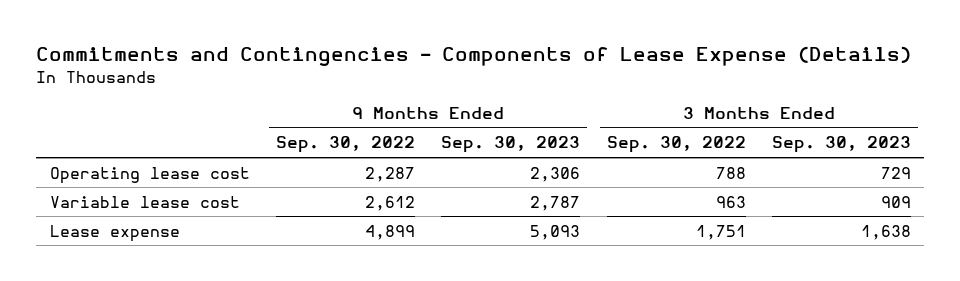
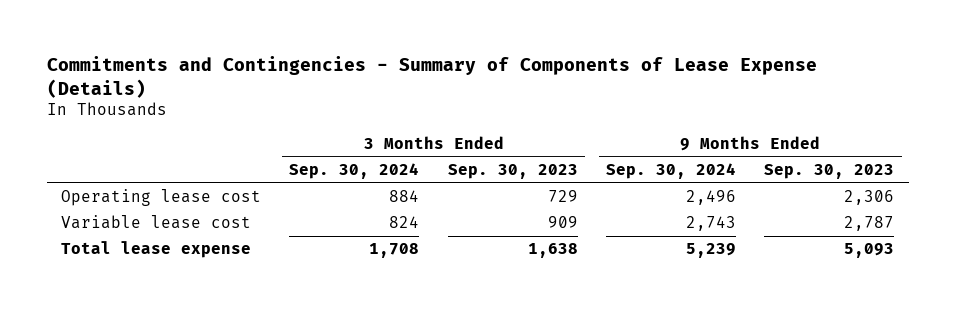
- Commitments and Contingencies - Components of Lease Expense (Details)
+ Commitments and Contingencies - Summary of Components of Lease Expense (Details)
- | 9 Months Ended Sep. 30, 2022 | 9 Months Ended Sep. 30, 2023 | 3 Months Ended Sep. 30, 2022 | 3 Months Ended Sep. 30, 2023
+ | 3 Months Ended Sep. 30, 2024 | 3 Months Ended Sep. 30, 2023 | 9 Months Ended Sep. 30, 2024 | 9 Months Ended Sep. 30, 2023
- Lease expense | 4,899 | 5,093 | 1,751 | 1,638
+ Total lease expense | 1,708 | 1,638 | 5,239 | 5,093

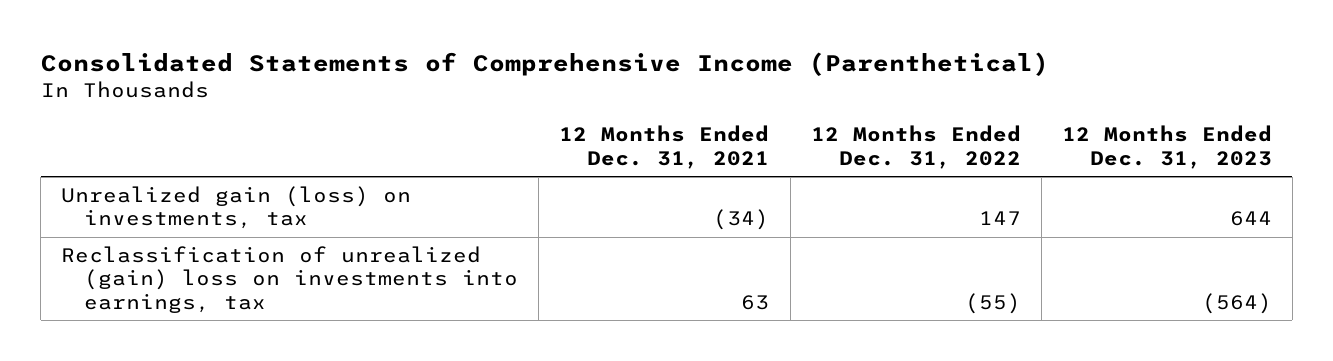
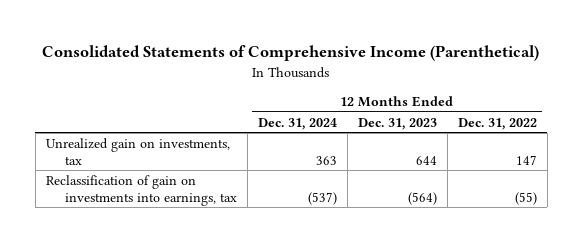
- | 12 Months Ended Dec. 31, 2021 | 12 Months Ended Dec. 31, 2022 | 12 Months Ended Dec. 31, 2023
+ | 12 Months Ended Dec. 31, 2024 | 12 Months Ended Dec. 31, 2023 | 12 Months Ended Dec. 31, 2022
- Unrealized gain (loss) on investments, tax | (34) | 147 | 644
- Reclassification of unrealized (gain) loss on investments into earnings, tax | 63 | (55) | (564)
+ Unrealized gain on investments, tax | 363 | 644 | 147
+ Reclassification of gain on investments into earnings, tax | (537) | (564) | (55)

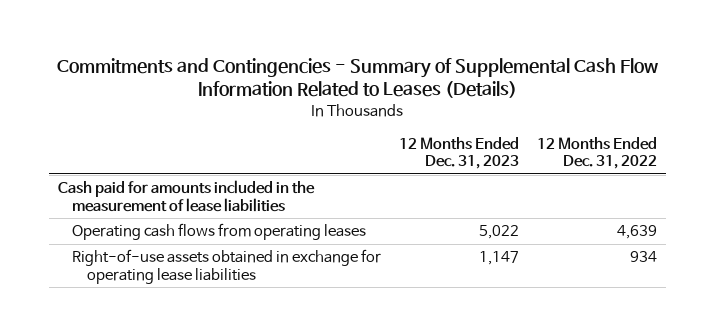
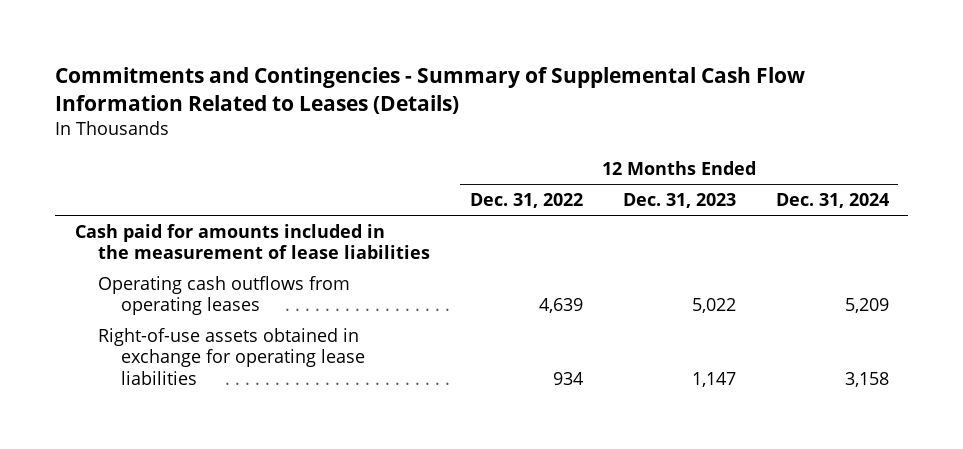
- | 12 Months Ended Dec. 31, 2023 | 12 Months Ended Dec. 31, 2022
+ | 12 Months Ended Dec. 31, 2022 | 12 Months Ended Dec. 31, 2023 | 12 Months Ended Dec. 31, 2024
- Operating cash flows from operating leases | 5,022 | 4,639
+ Operating cash outflows from operating leases | 4,639 | 5,022 | 5,209

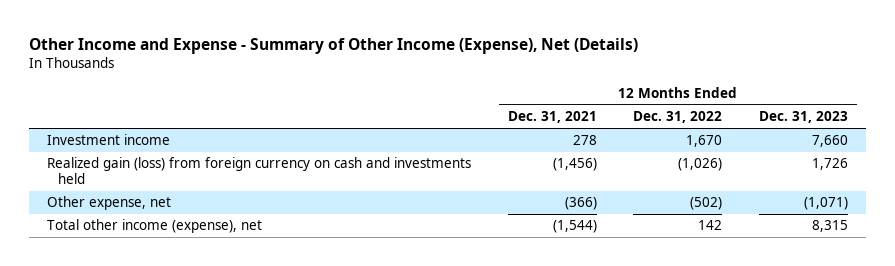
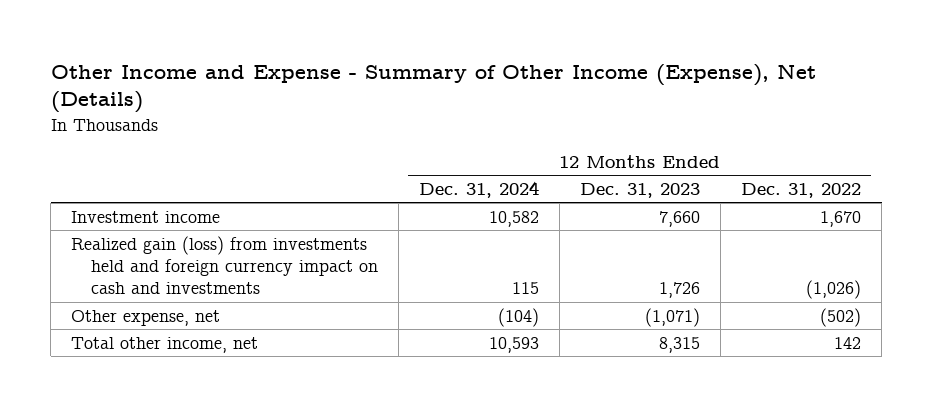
- | 12 Months Ended Dec. 31, 2021 | 12 Months Ended Dec. 31, 2022 | 12 Months Ended Dec. 31, 2023
+ | 12 Months Ended Dec. 31, 2024 | 12 Months Ended Dec. 31, 2023 | 12 Months Ended Dec. 31, 2022
- Realized gain (loss) from foreign currency on cash and investments held | (1,456) | (1,026) | 1,726
+ Realized gain (loss) from investments held and foreign currency impact on cash and investments | 115 | 1,726 | (1,026)
- Total other income (expense), net | (1,544) | 142 | 8,315
+ Total other income, net | 10,593 | 8,315 | 142

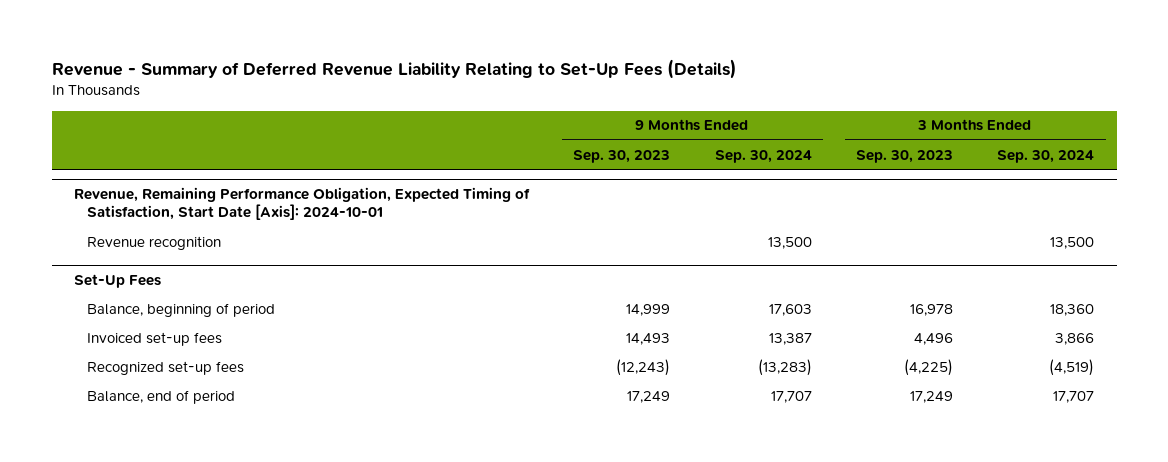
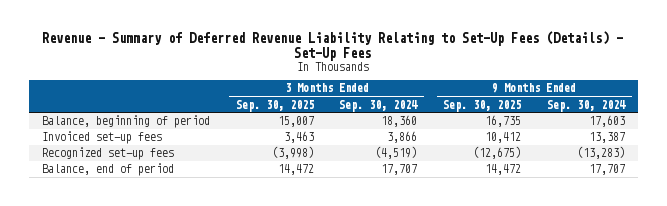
- Revenue - Summary of Deferred Revenue Liability Relating to Set-Up Fees (Details)
+ Revenue - Summary of Deferred Revenue Liability Relating to Set-Up Fees (Details) - Set-Up Fees
- | 9 Months Ended Sep. 30, 2023 | 9 Months Ended Sep. 30, 2024 | 3 Months Ended Sep. 30, 2023 | 3 Months Ended Sep. 30, 2024
+ | 3 Months Ended Sep. 30, 2025 | 3 Months Ended Sep. 30, 2024 | 9 Months Ended Sep. 30, 2025 | 9 Months Ended Sep. 30, 2024
- Revenue, Remaining Performance Obligation, Expected Timing of Satisfaction, Start Date [Axis]: 2024-10-01
- Revenue recognition | | 13,500 | | 13,500
- Set-Up Fees

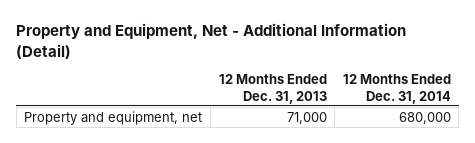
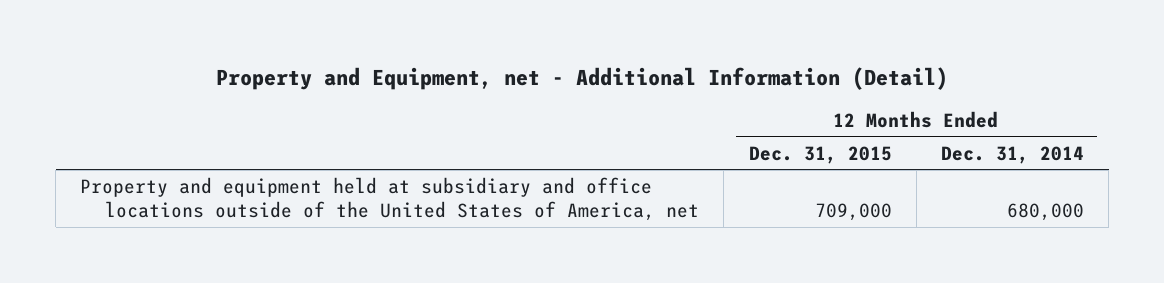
- Property and Equipment, Net - Additional Information (Detail)
+ Property and Equipment, net - Additional Information (Detail)
- | 12 Months Ended Dec. 31, 2013 | 12 Months Ended Dec. 31, 2014
+ | 12 Months Ended Dec. 31, 2015 | 12 Months Ended Dec. 31, 2014
- Property and equipment, net | 71,000 | 680,000
+ Property and equipment held at subsidiary and office locations outside of the United States of America, net | 709,000 | 680,000

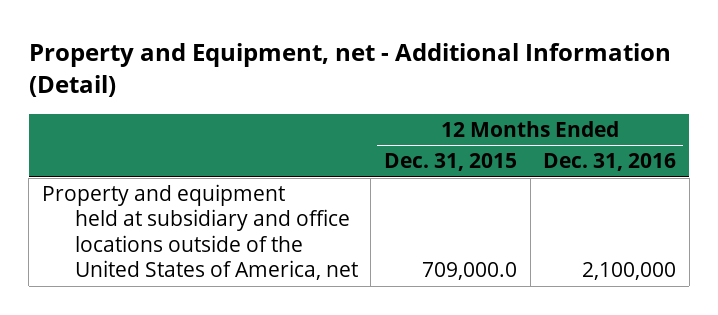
- | 12 Months Ended Dec. 31, 2015 | 12 Months Ended Dec. 31, 2014
+ | 12 Months Ended Dec. 31, 2015 | 12 Months Ended Dec. 31, 2016
- Property and equipment held at subsidiary and office locations outside of the United States of America, net | 709,000 | 680,000
+ Property and equipment held at subsidiary and office locations outside of the United States of America, net | 709,000.0 | 2,100,000

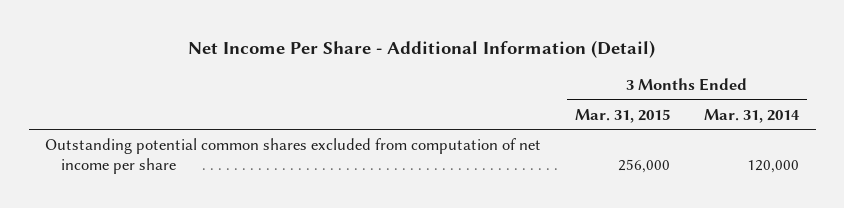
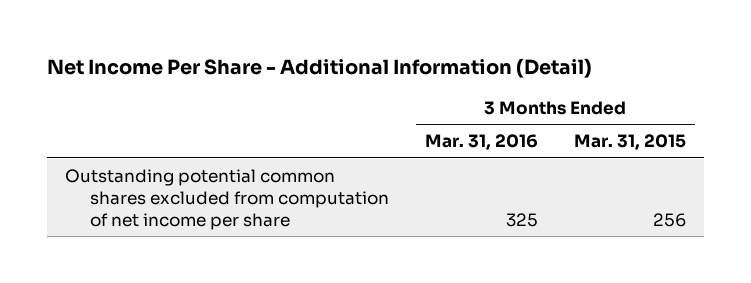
- | 3 Months Ended Mar. 31, 2015 | 3 Months Ended Mar. 31, 2014
+ | 3 Months Ended Mar. 31, 2016 | 3 Months Ended Mar. 31, 2015
- Outstanding potential common shares excluded from computation of net income per share | 256,000 | 120,000
+ Outstanding potential common shares excluded from computation of net income per share | 325 | 256

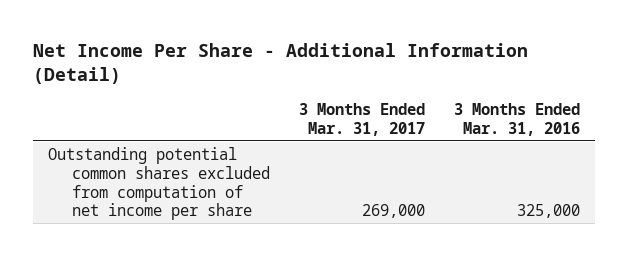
- | 3 Months Ended Mar. 31, 2016 | 3 Months Ended Mar. 31, 2015
+ | 3 Months Ended Mar. 31, 2017 | 3 Months Ended Mar. 31, 2016
- Outstanding potential common shares excluded from computation of net income per share | 325 | 256
+ Outstanding potential common shares excluded from computation of net income per share | 269,000 | 325,000

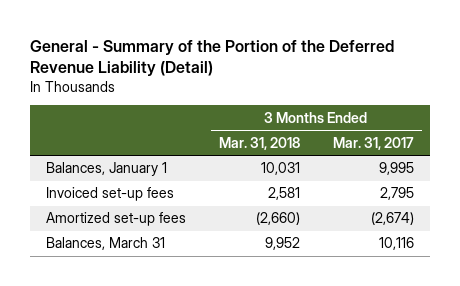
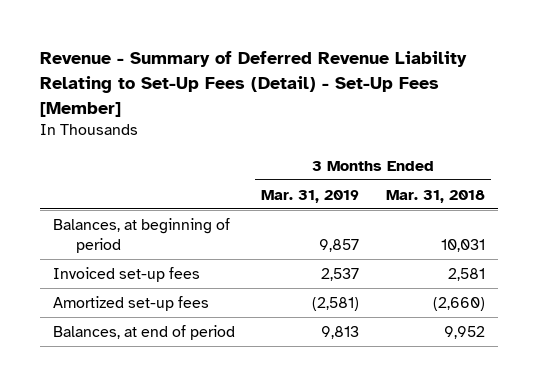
- General - Summary of the Portion of the Deferred Revenue Liability (Detail)
+ Revenue - Summary of Deferred Revenue Liability Relating to Set-Up Fees (Detail) - Set-Up Fees [Member]
- | 3 Months Ended Mar. 31, 2018 | 3 Months Ended Mar. 31, 2017
+ | 3 Months Ended Mar. 31, 2019 | 3 Months Ended Mar. 31, 2018
- Balances, January 1 | 10,031 | 9,995
+ Balances, at beginning of period | 9,857 | 10,031
- Balances, March 31 | 9,952 | 10,116
+ Balances, at end of period | 9,813 | 9,952

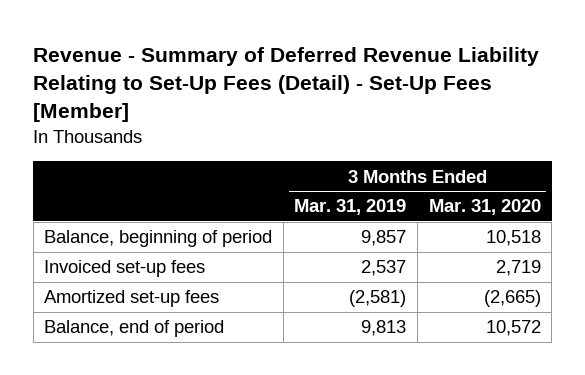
- | 3 Months Ended Mar. 31, 2019 | 3 Months Ended Mar. 31, 2018
+ | 3 Months Ended Mar. 31, 2019 | 3 Months Ended Mar. 31, 2020
- Balances, at beginning of period | 9,857 | 10,031
+ Balance, beginning of period | 9,857 | 10,518
- Balances, at end of period | 9,813 | 9,952
+ Balance, end of period | 9,813 | 10,572

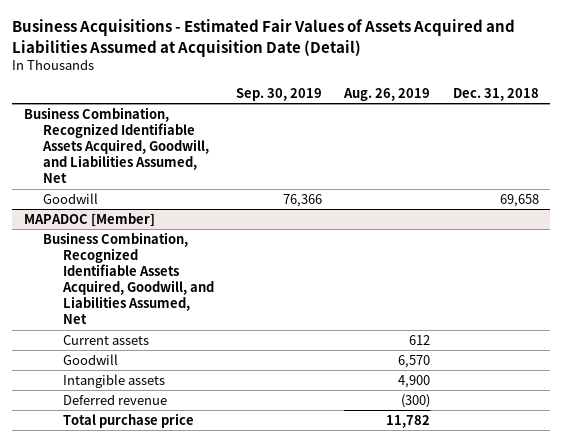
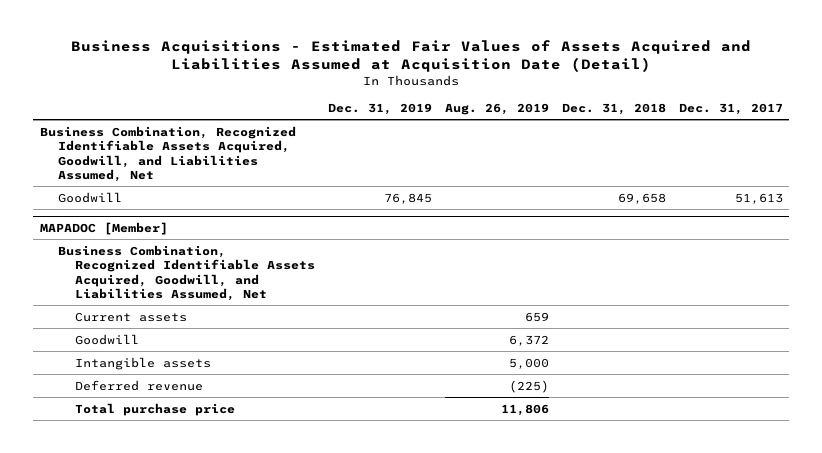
- | Sep. 30, 2019 | Aug. 26, 2019 | Dec. 31, 2018
+ | Dec. 31, 2019 | Aug. 26, 2019 | Dec. 31, 2018 | Dec. 31, 2017
@ MAPADOC [Member]
- Current assets | | 612 |
- Goodwill | | 6,570 |
- Intangible assets | | 4,900 |
- Deferred revenue | | (300) |
- Total purchase price | | 11,782 |
+ Current assets | | 659 | |
+ Goodwill | | 6,372 | |
+ Intangible assets | | 5,000 | |
+ Deferred revenue | | (225) | |
+ Total purchase price | | 11,806 | |

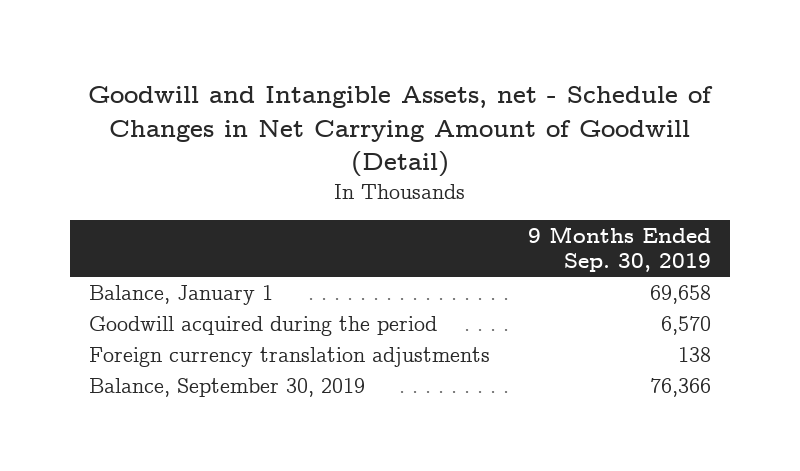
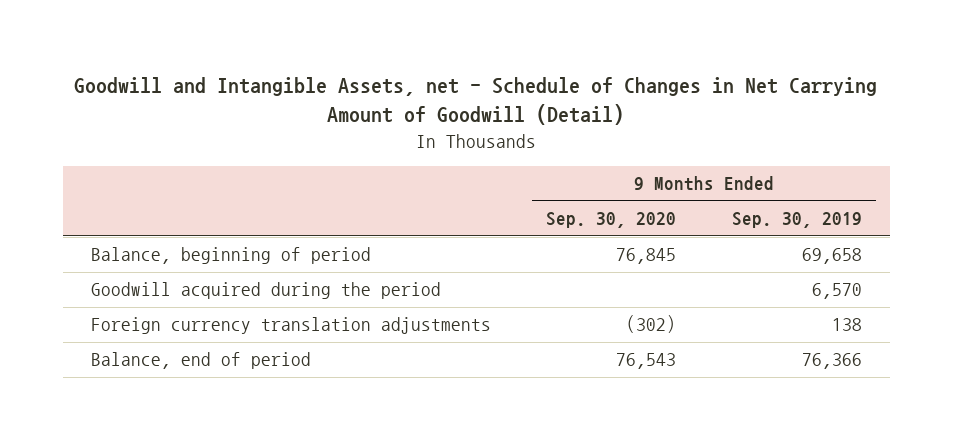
- | 9 Months Ended Sep. 30, 2019
+ | 9 Months Ended Sep. 30, 2020 | 9 Months Ended Sep. 30, 2019
- Balance, January 1 | 69,658
+ Balance, beginning of period | 76,845 | 69,658
- Balance, September 30, 2019 | 76,366
+ Balance, end of period | 76,543 | 76,366

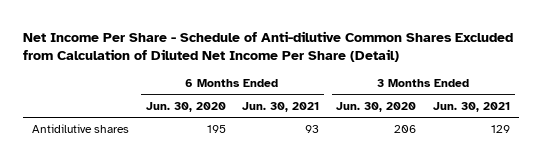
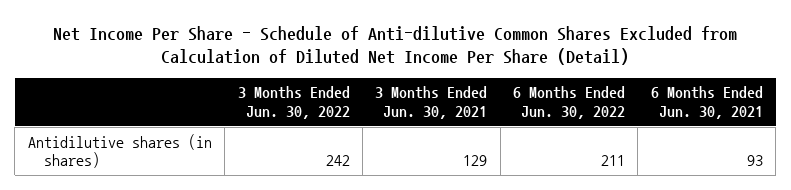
- | 6 Months Ended Jun. 30, 2020 | 6 Months Ended Jun. 30, 2021 | 3 Months Ended Jun. 30, 2020 | 3 Months Ended Jun. 30, 2021
+ | 3 Months Ended Jun. 30, 2022 | 3 Months Ended Jun. 30, 2021 | 6 Months Ended Jun. 30, 2022 | 6 Months Ended Jun. 30, 2021
- Antidilutive shares | 195 | 93 | 206 | 129
+ Antidilutive shares (in shares) | 242 | 129 | 211 | 93

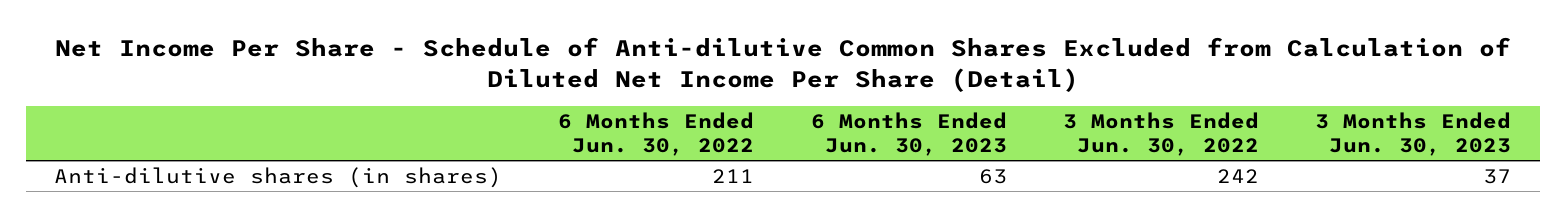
- | 3 Months Ended Jun. 30, 2022 | 3 Months Ended Jun. 30, 2021 | 6 Months Ended Jun. 30, 2022 | 6 Months Ended Jun. 30, 2021
+ | 6 Months Ended Jun. 30, 2022 | 6 Months Ended Jun. 30, 2023 | 3 Months Ended Jun. 30, 2022 | 3 Months Ended Jun. 30, 2023
- Antidilutive shares (in shares) | 242 | 129 | 211 | 93
+ Anti-dilutive shares (in shares) | 211 | 63 | 242 | 37

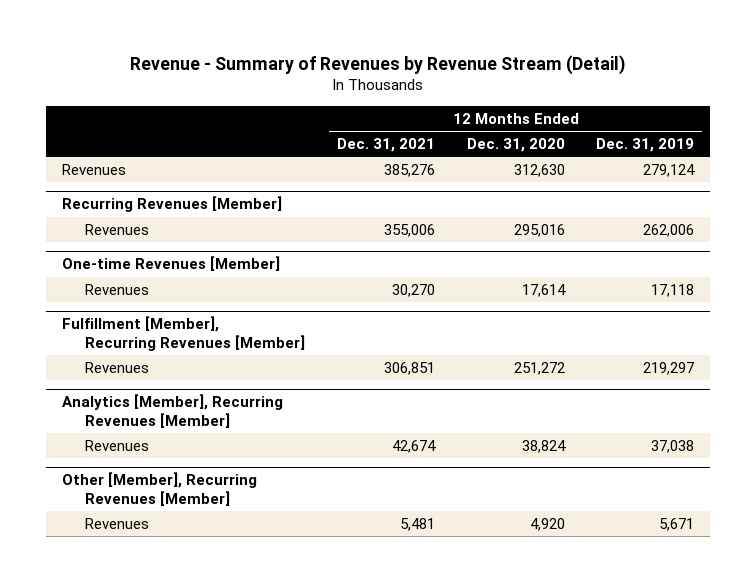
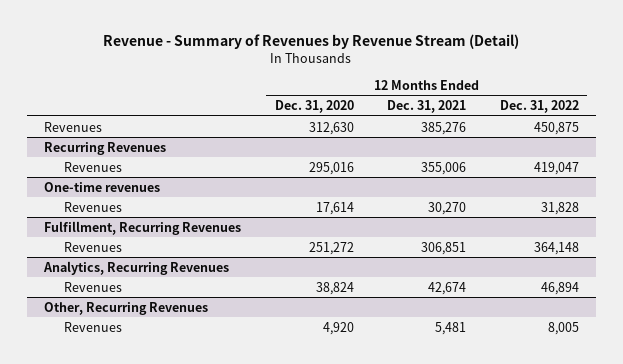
- | 12 Months Ended Dec. 31, 2021 | 12 Months Ended Dec. 31, 2020 | 12 Months Ended Dec. 31, 2019
+ | 12 Months Ended Dec. 31, 2020 | 12 Months Ended Dec. 31, 2021 | 12 Months Ended Dec. 31, 2022
- Recurring Revenues [Member]
+ Recurring Revenues
- One-time Revenues [Member]
+ One-time revenues
- Fulfillment [Member], Recurring Revenues [Member]
+ Fulfillment, Recurring Revenues
- Analytics [Member], Recurring Revenues [Member]
+ Analytics, Recurring Revenues
- Other [Member], Recurring Revenues [Member]
+ Other, Recurring Revenues

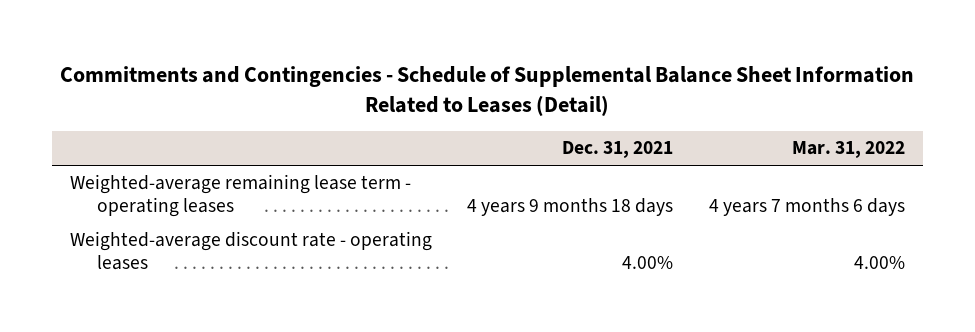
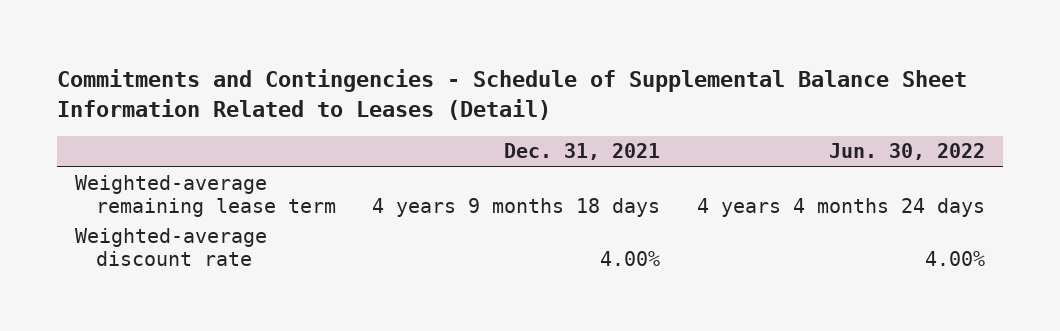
- | Dec. 31, 2021 | Mar. 31, 2022
+ | Dec. 31, 2021 | Jun. 30, 2022
- Weighted-average remaining lease term - operating leases | 4 years 9 months 18 days | 4 years 7 months 6 days
- Weighted-average discount rate - operating leases | 4.00% | 4.00%
+ Weighted-average remaining lease term | 4 years 9 months 18 days | 4 years 4 months 24 days
+ Weighted-average discount rate | 4.00% | 4.00%

